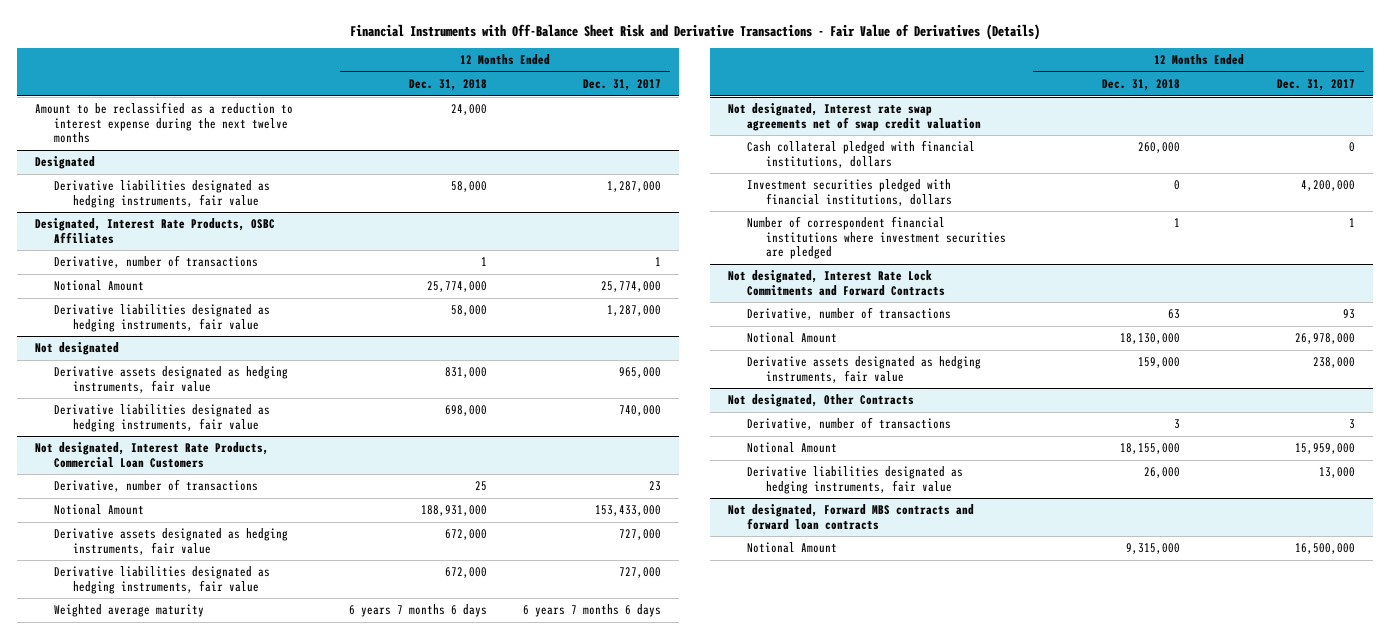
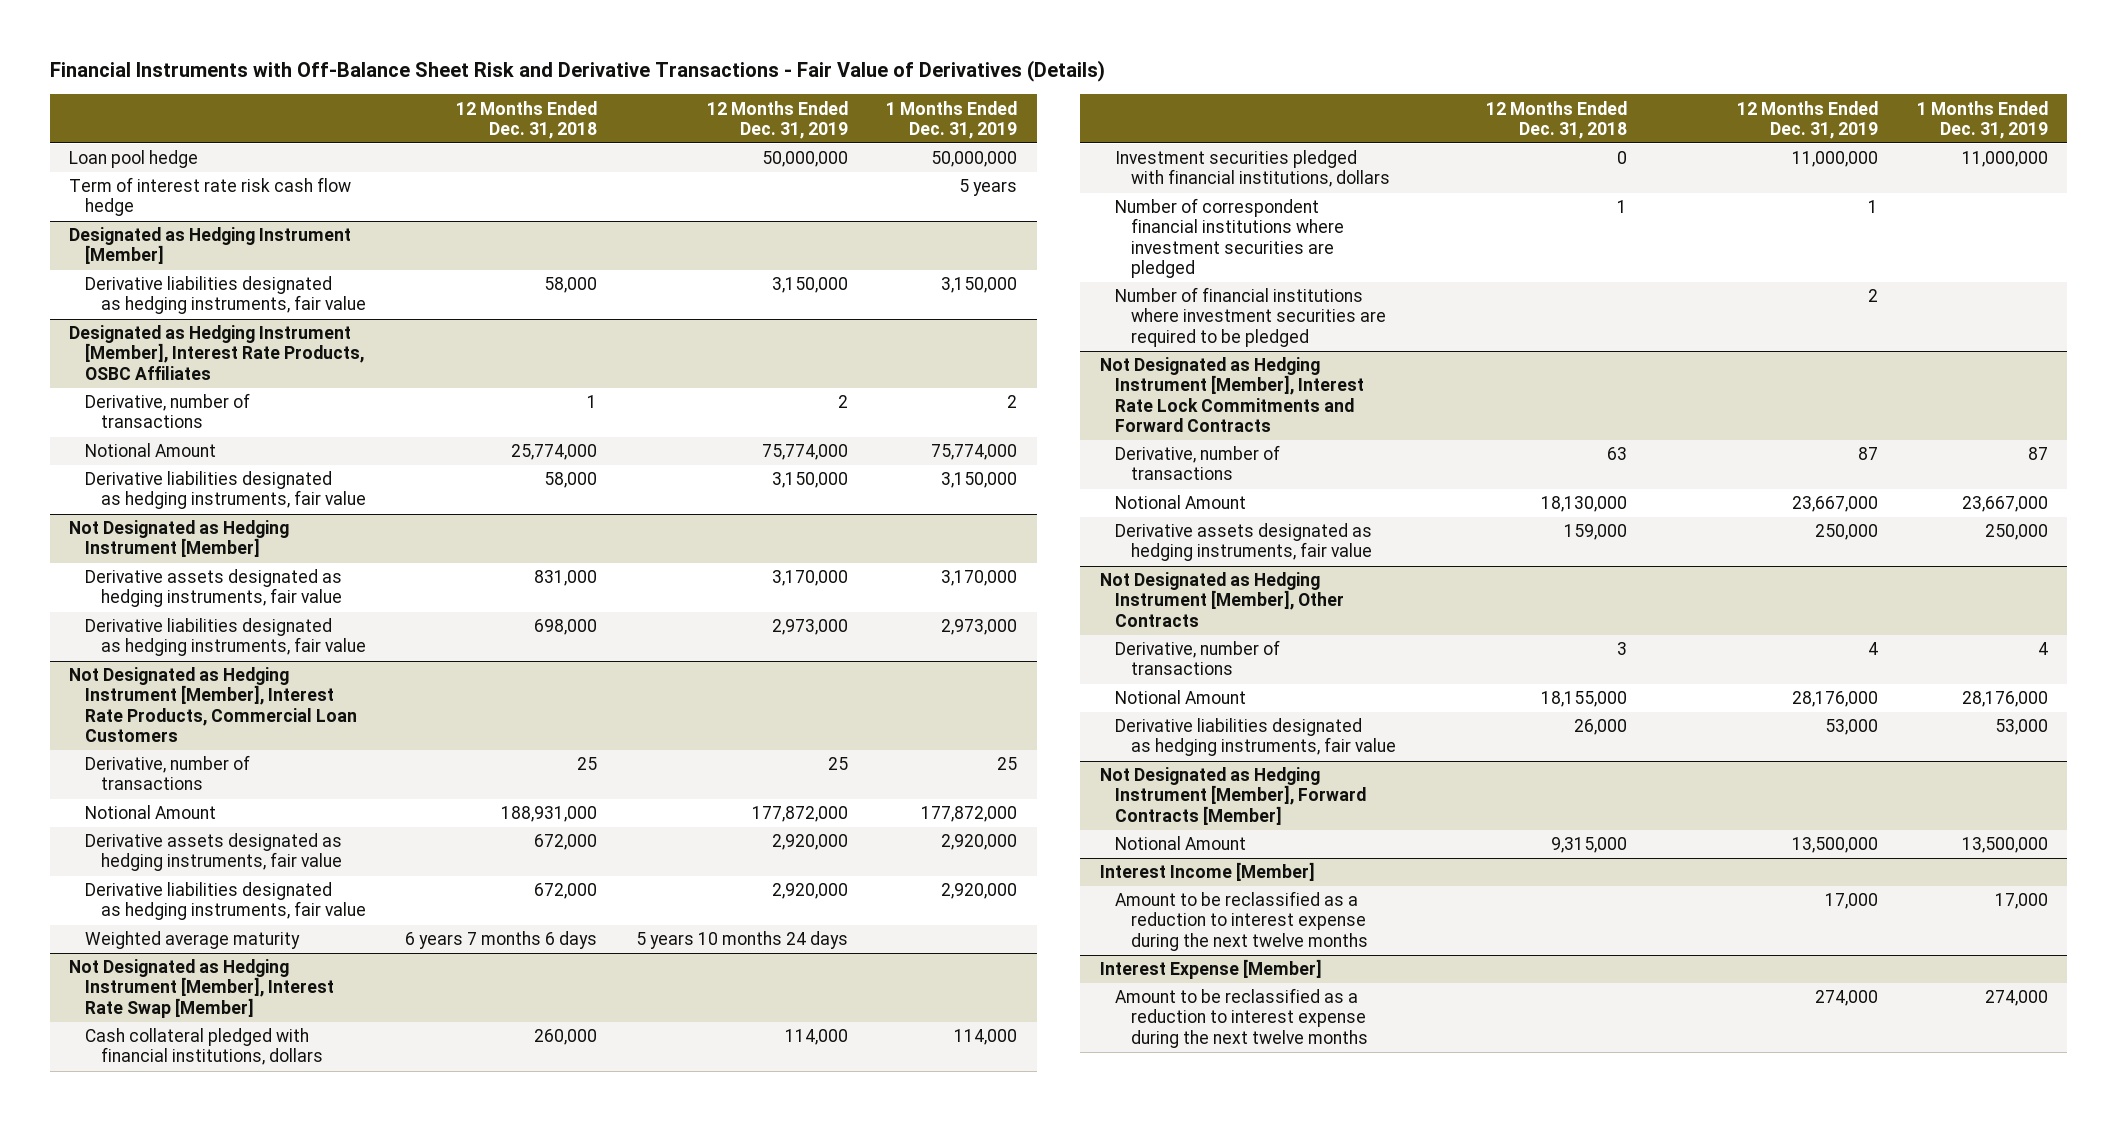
- | 12 Months Ended Dec. 31, 2018 | 12 Months Ended Dec. 31, 2017
+ | 12 Months Ended Dec. 31, 2018 | 12 Months Ended Dec. 31, 2019 | 1 Months Ended Dec. 31, 2019
- Amount to be reclassified as a reduction to interest expense during the next twelve months | 24,000 |
- Designated
+ Loan pool hedge | | 50,000,000 | 50,000,000
+ Term of interest rate risk cash flow hedge | | | 5 years
+ Designated as Hedging Instrument [Member]
- Designated, Interest Rate Products, OSBC Affiliates
+ Designated as Hedging Instrument [Member], Interest Rate Products, OSBC Affiliates
- Not designated
+ Not Designated as Hedging Instrument [Member]
- Not designated, Interest Rate Products, Commercial Loan Customers
+ Not Designated as Hedging Instrument [Member], Interest Rate Products, Commercial Loan Customers
- Not designated, Interest rate swap agreements net of swap credit valuation
+ Not Designated as Hedging Instrument [Member], Interest Rate Swap [Member]
- Not designated, Interest Rate Lock Commitments and Forward Contracts
+ Number of financial institutions where investment securities are required to be pledged | | 2 |
+ Not Designated as Hedging Instrument [Member], Interest Rate Lock Commitments and Forward Contracts
- Not designated, Other Contracts
+ Not Designated as Hedging Instrument [Member], Other Contracts
- Not designated, Forward MBS contracts and forward loan contracts
+ Not Designated as Hedging Instrument [Member], Forward Contracts [Member]
+ Interest Income [Member]
+ Amount to be reclassified as a reduction to interest expense during the next twelve months | | 17,000 | 17,000
+ Interest Expense [Member]
+ Amount to be reclassified as a reduction to interest expense during the next twelve months | | 274,000 | 274,000

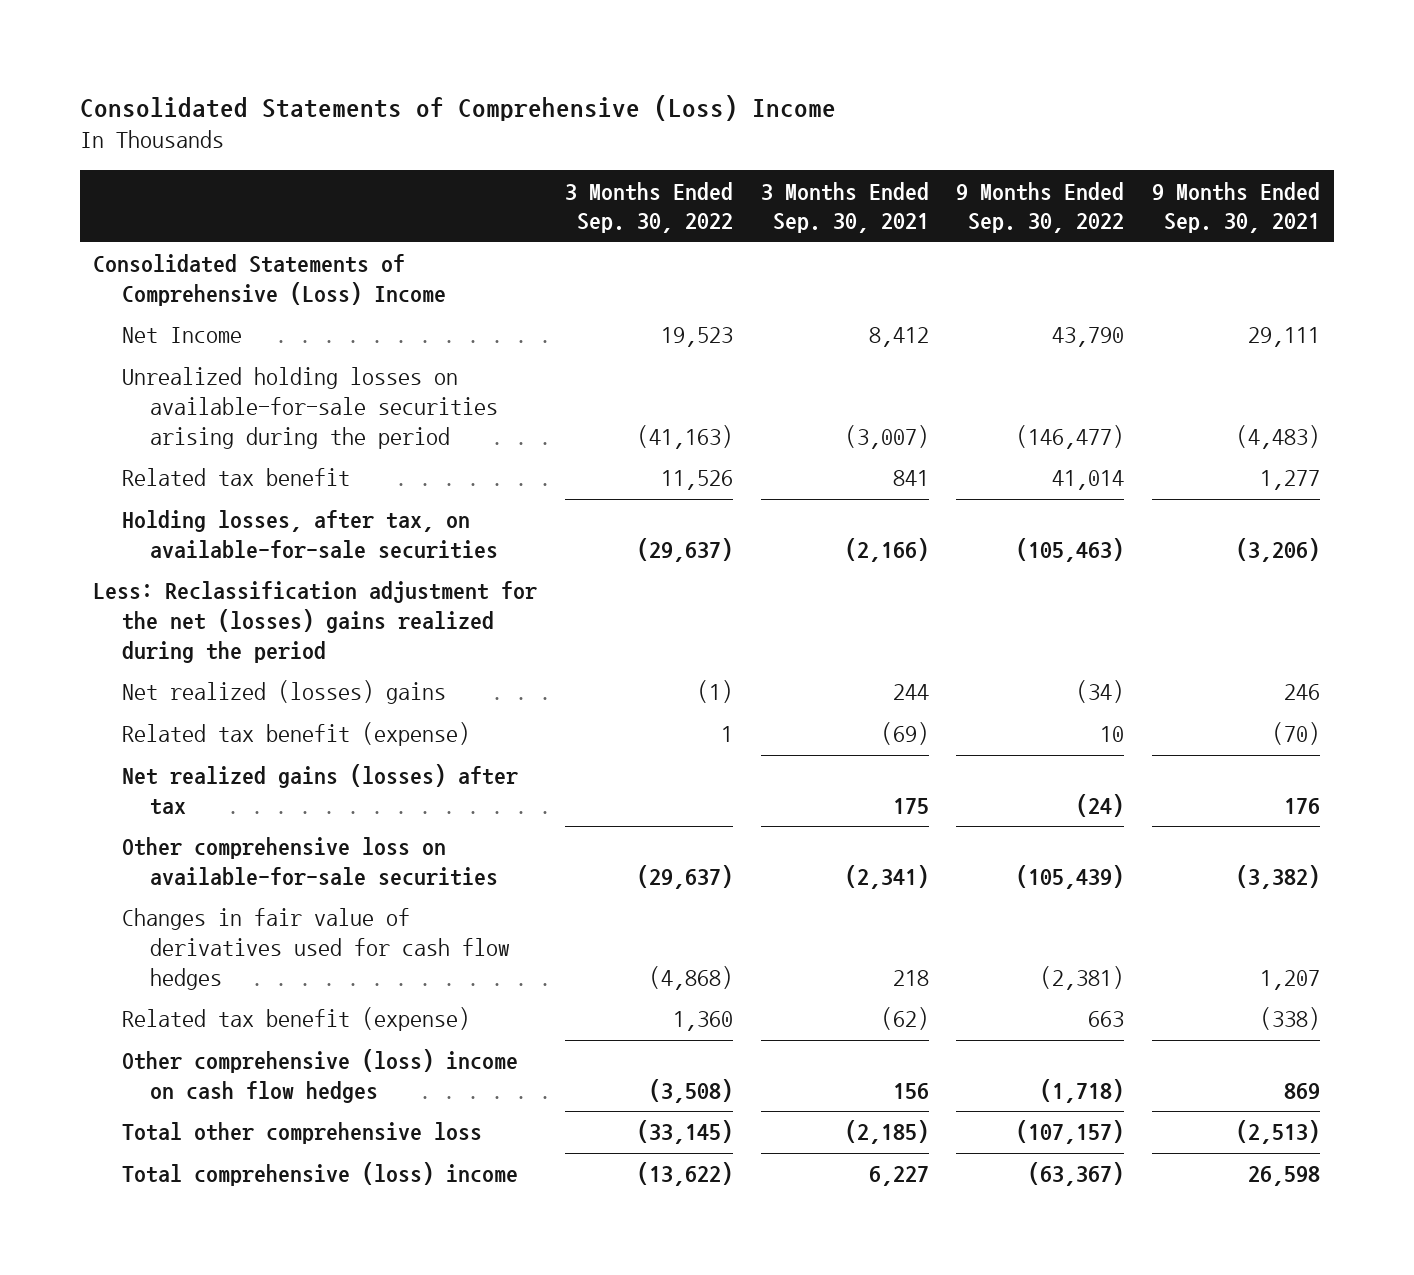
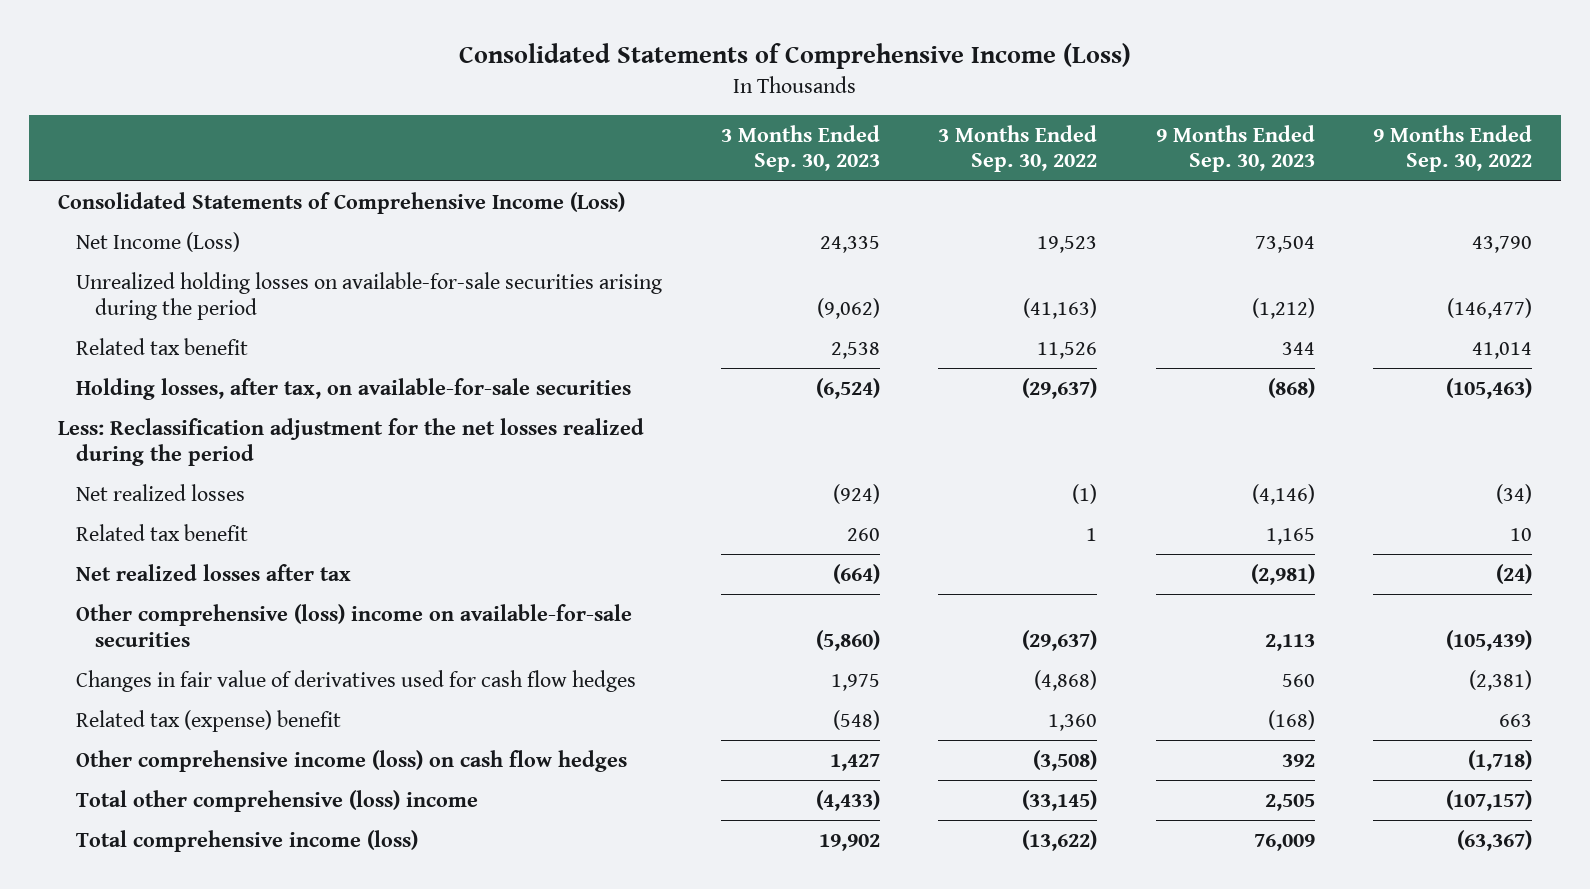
- Consolidated Statements of Comprehensive (Loss) Income
+ Consolidated Statements of Comprehensive Income (Loss)
- | 3 Months Ended Sep. 30, 2022 | 3 Months Ended Sep. 30, 2021 | 9 Months Ended Sep. 30, 2022 | 9 Months Ended Sep. 30, 2021
+ | 3 Months Ended Sep. 30, 2023 | 3 Months Ended Sep. 30, 2022 | 9 Months Ended Sep. 30, 2023 | 9 Months Ended Sep. 30, 2022
- Consolidated Statements of Comprehensive (Loss) Income
- Net Income | 19,523 | 8,412 | 43,790 | 29,111
+ Consolidated Statements of Comprehensive Income (Loss)
+ Net Income (Loss) | 24,335 | 19,523 | 73,504 | 43,790
- Less: Reclassification adjustment for the net (losses) gains realized during the period
- Net realized (losses) gains | (1) | 244 | (34) | 246
- Related tax benefit (expense) | 1 | (69) | 10 | (70)
- Net realized gains (losses) after tax | | 175 | (24) | 176
- Other comprehensive loss on available-for-sale securities | (29,637) | (2,341) | (105,439) | (3,382)
+ Less: Reclassification adjustment for the net losses realized during the period
+ Net realized losses | (924) | (1) | (4,146) | (34)
+ Related tax benefit | 260 | 1 | 1,165 | 10
+ Net realized losses after tax | (664) | | (2,981) | (24)
+ Other comprehensive (loss) income on available-for-sale securities | (5,860) | (29,637) | 2,113 | (105,439)
- Related tax benefit (expense) | 1,360 | (62) | 663 | (338)
- Other comprehensive (loss) income on cash flow hedges | (3,508) | 156 | (1,718) | 869
- Total other comprehensive loss | (33,145) | (2,185) | (107,157) | (2,513)
- Total comprehensive (loss) income | (13,622) | 6,227 | (63,367) | 26,598
+ Related tax (expense) benefit | (548) | 1,360 | (168) | 663
+ Other comprehensive income (loss) on cash flow hedges | 1,427 | (3,508) | 392 | (1,718)
+ Total other comprehensive (loss) income | (4,433) | (33,145) | 2,505 | (107,157)
+ Total comprehensive income (loss) | 19,902 | (13,622) | 76,009 | (63,367)

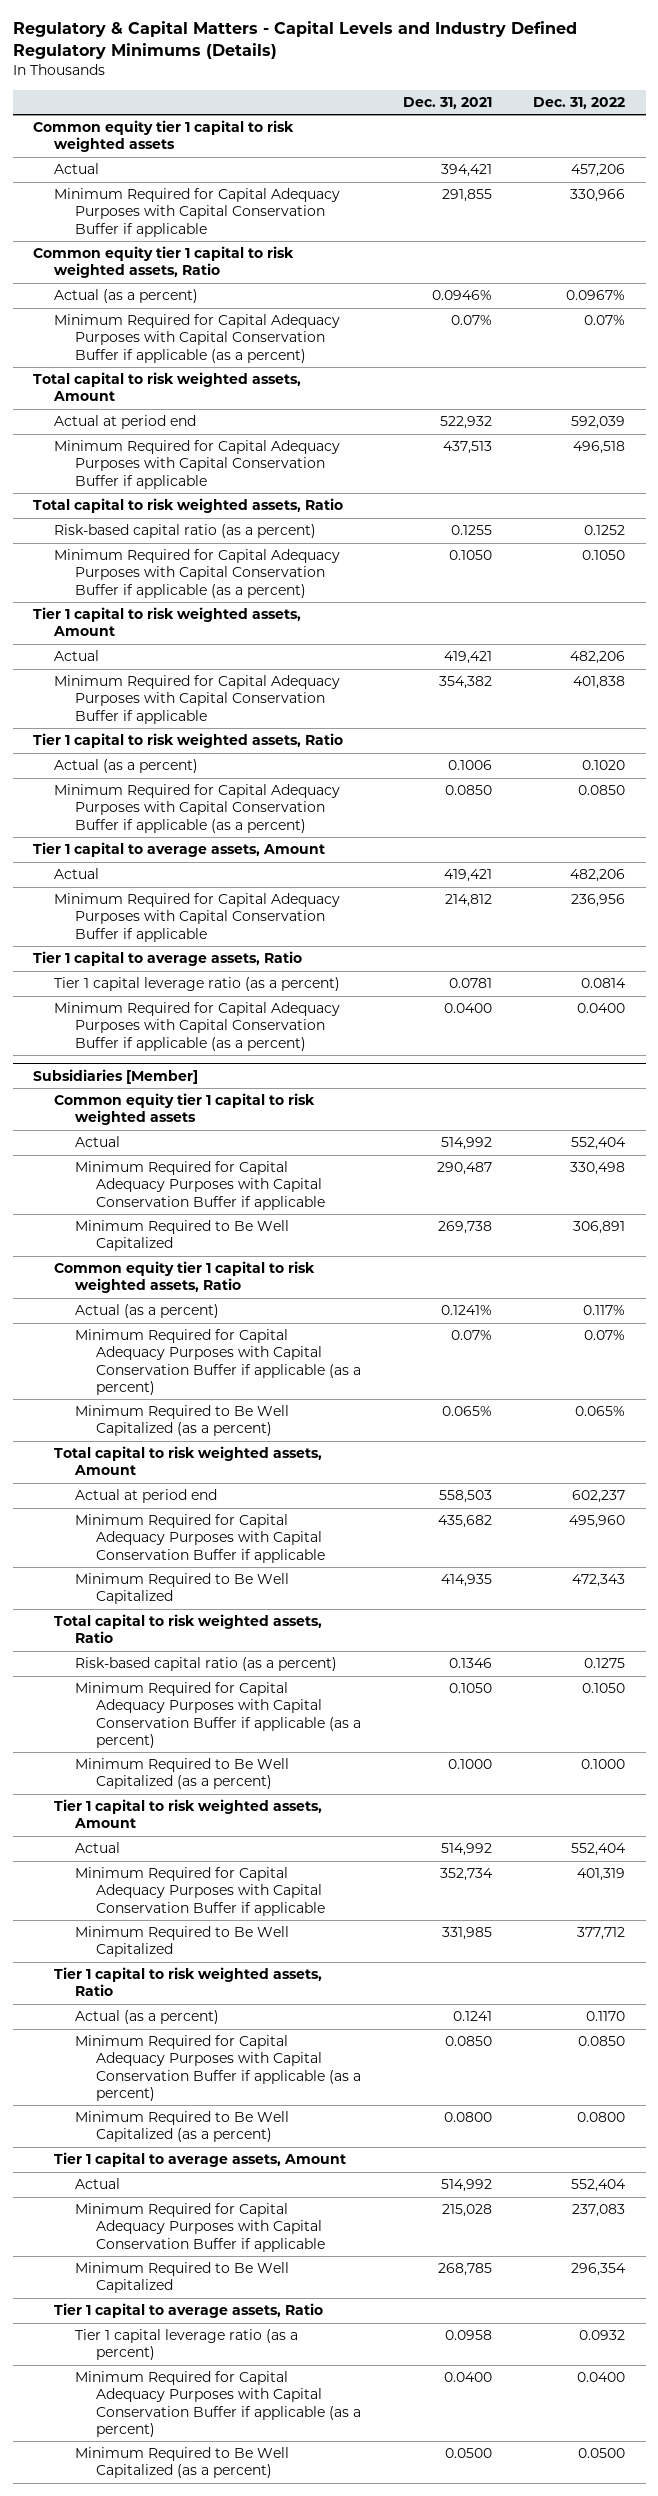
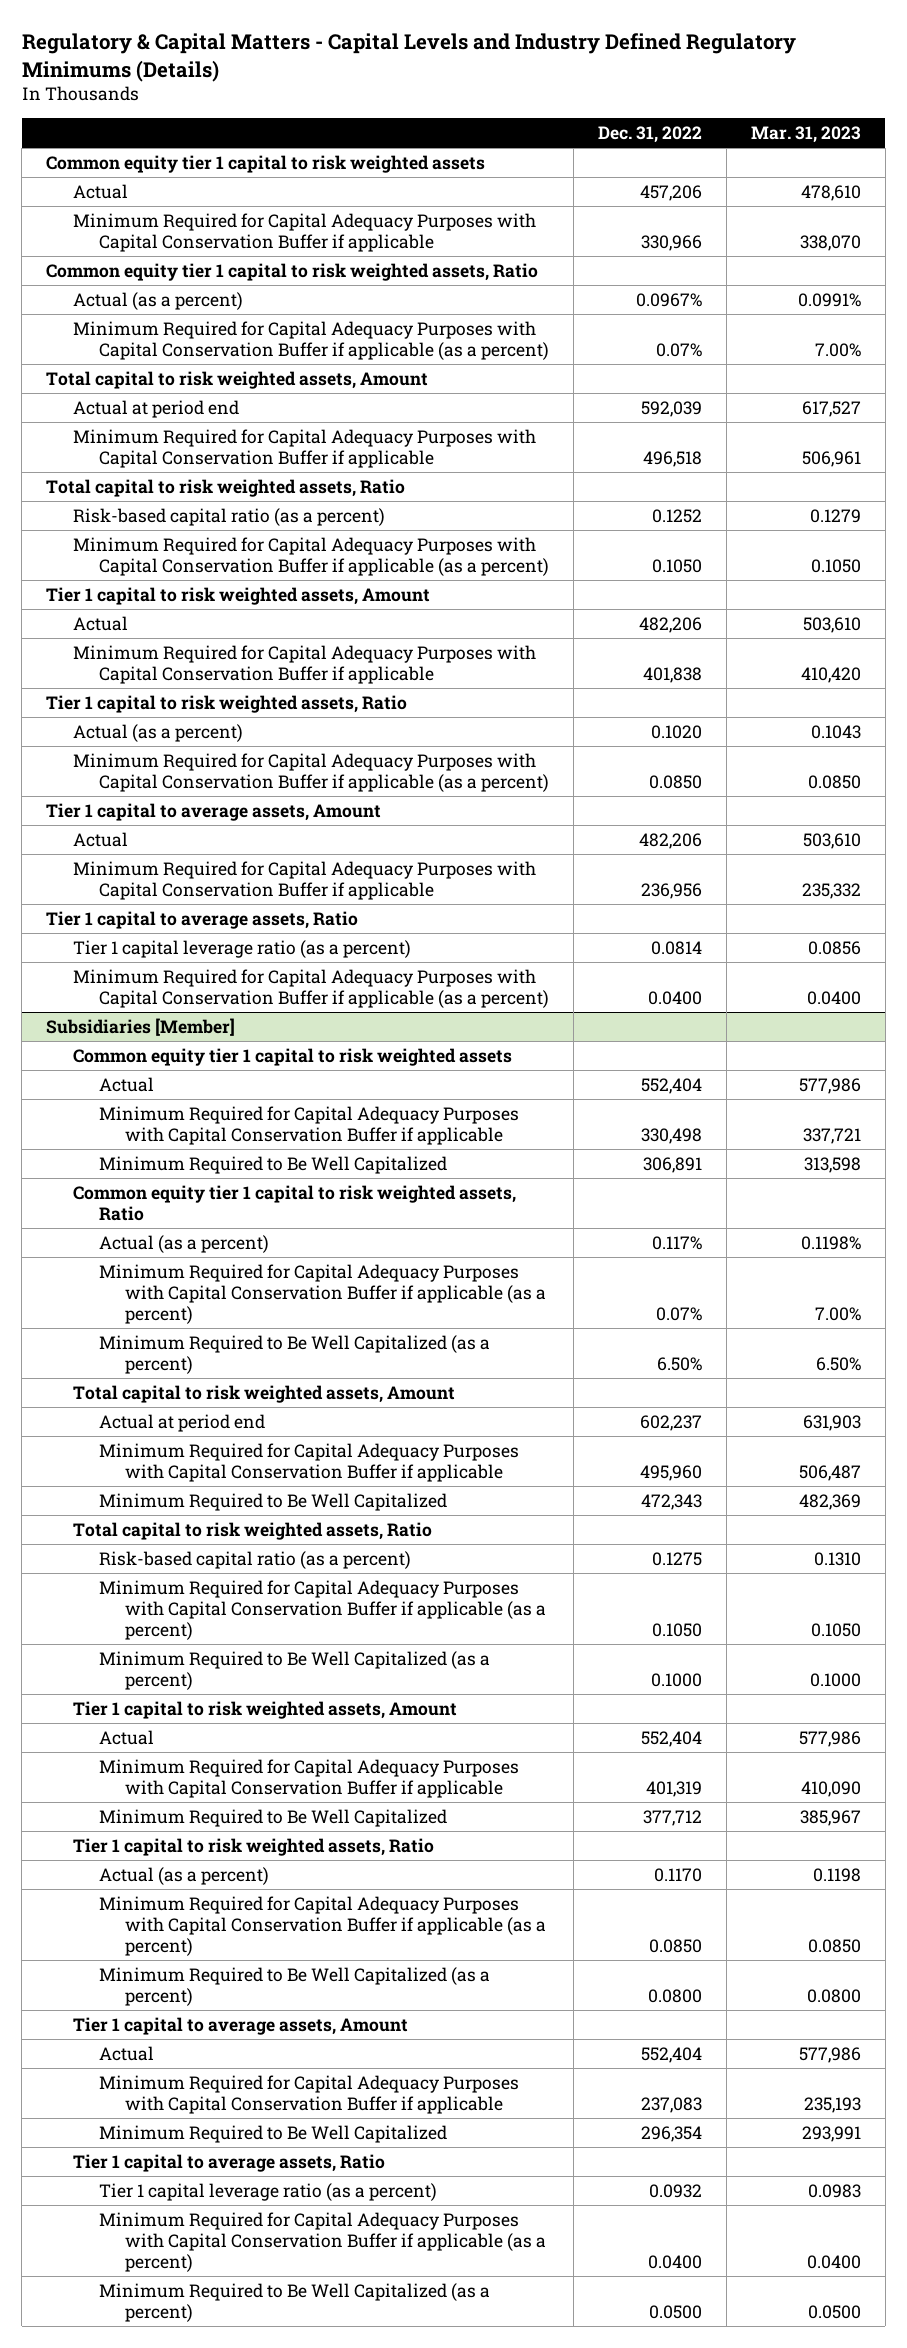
- | Dec. 31, 2021 | Dec. 31, 2022
+ | Dec. 31, 2022 | Mar. 31, 2023
@ Subsidiaries [Member]
- Minimum Required to Be Well Capitalized (as a percent) | 0.065% | 0.065%
+ Minimum Required to Be Well Capitalized (as a percent) | 6.50% | 6.50%

